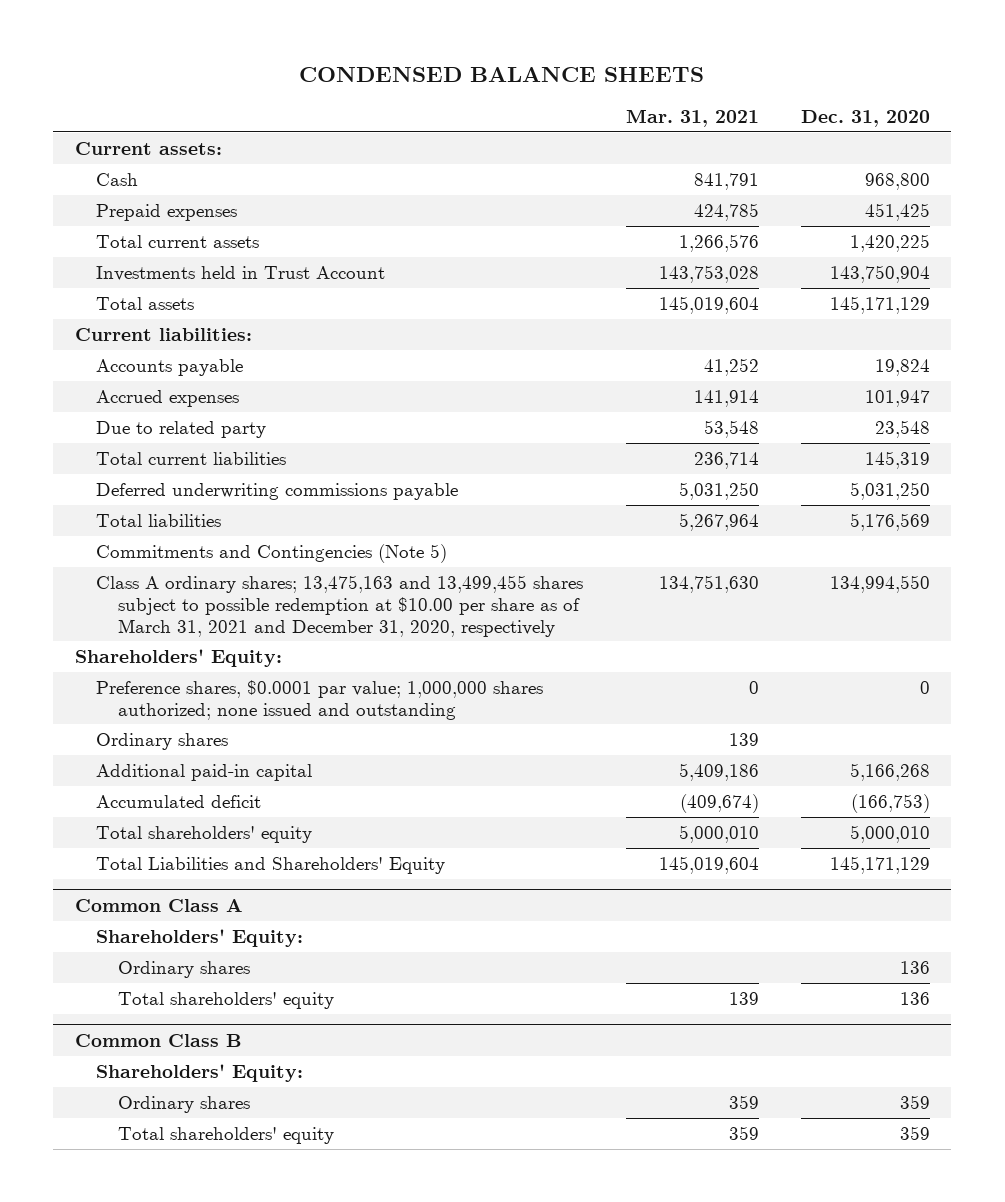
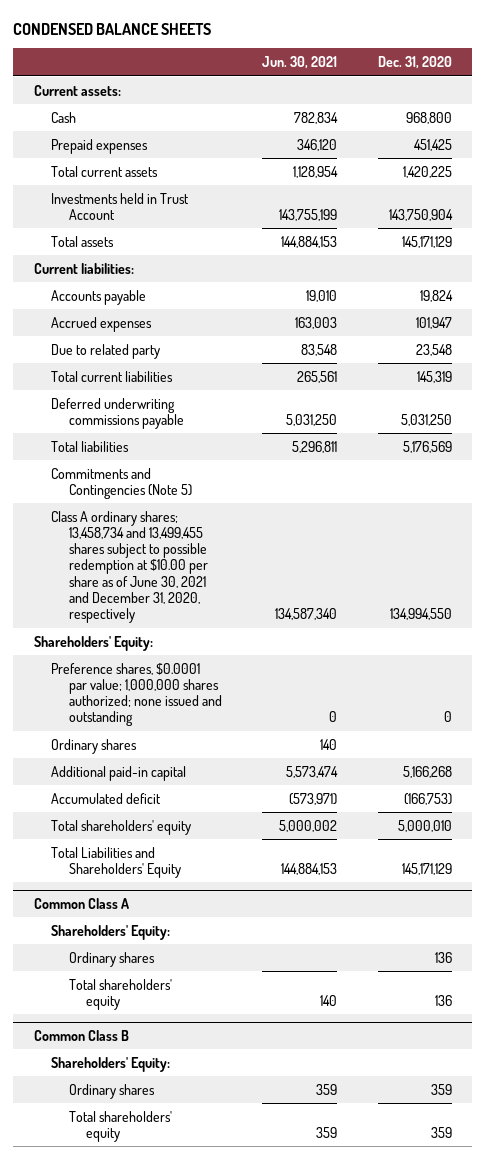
- | Mar. 31, 2021 | Dec. 31, 2020
+ | Jun. 30, 2021 | Dec. 31, 2020
- Class A ordinary shares; 13,475,163 and 13,499,455 shares subject to possible redemption at $10.00 per share as of March 31, 2021 and December 31, 2020, respectively | 134,751,630 | 134,994,550
+ Class A ordinary shares; 13,458,734 and 13,499,455 shares subject to possible redemption at $10.00 per share as of June 30, 2021 and December 31, 2020, respectively | 134,587,340 | 134,994,550

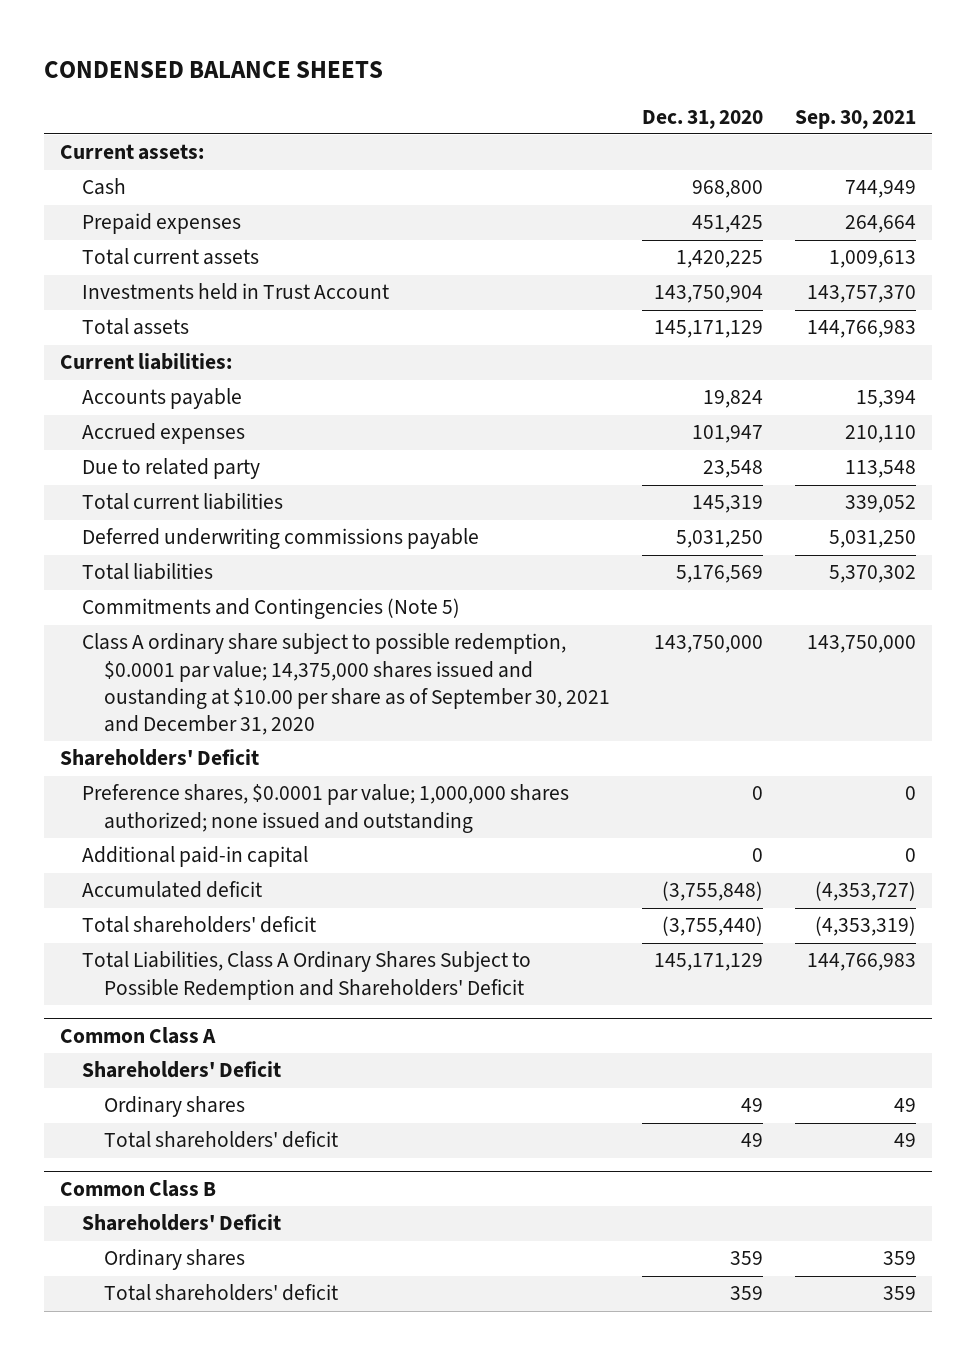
- | Jun. 30, 2021 | Dec. 31, 2020
+ | Dec. 31, 2020 | Sep. 30, 2021
- Class A ordinary shares; 13,458,734 and 13,499,455 shares subject to possible redemption at $10.00 per share as of June 30, 2021 and December 31, 2020, respectively | 134,587,340 | 134,994,550
- Shareholders' Equity:
+ Class A ordinary share subject to possible redemption, $0.0001 par value; 14,375,000 shares issued and oustanding at $10.00 per share as of September 30, 2021 and December 31, 2020 | 143,750,000 | 143,750,000
+ Shareholders' Deficit
- Ordinary shares | 140 |
- Additional paid-in capital | 5,573,474 | 5,166,268
- Accumulated deficit | (573,971) | (166,753)
- Total shareholders' equity | 5,000,002 | 5,000,010
- Total Liabilities and Shareholders' Equity | 144,884,153 | 145,171,129
+ Additional paid-in capital | 0 | 0
+ Accumulated deficit | (3,755,848) | (4,353,727)
+ Total shareholders' deficit | (3,755,440) | (4,353,319)
+ Total Liabilities, Class A Ordinary Shares Subject to Possible Redemption and Shareholders' Deficit | 145,171,129 | 144,766,983
@ Common Class A
- Shareholders' Equity:
- Ordinary shares | | 136
- Total shareholders' equity | 140 | 136
+ Shareholders' Deficit
+ Ordinary shares | 49 | 49
+ Total shareholders' deficit | 49 | 49
@ Common Class B
- Shareholders' Equity:
+ Shareholders' Deficit
- Total shareholders' equity | 359 | 359
+ Total shareholders' deficit | 359 | 359

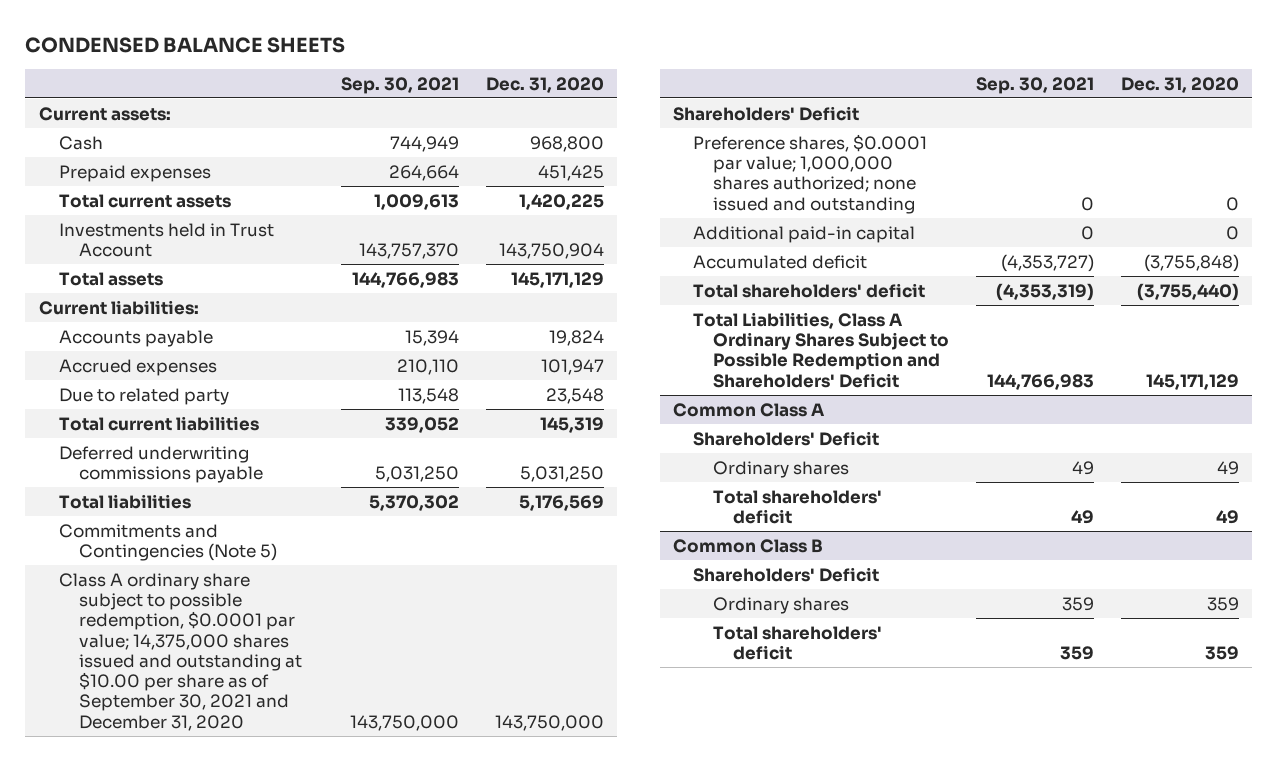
- | Dec. 31, 2020 | Sep. 30, 2021
+ | Sep. 30, 2021 | Dec. 31, 2020
- Class A ordinary share subject to possible redemption, $0.0001 par value; 14,375,000 shares issued and oustanding at $10.00 per share as of September 30, 2021 and December 31, 2020 | 143,750,000 | 143,750,000
+ Class A ordinary share subject to possible redemption, $0.0001 par value; 14,375,000 shares issued and outstanding at $10.00 per share as of September 30, 2021 and December 31, 2020 | 143,750,000 | 143,750,000

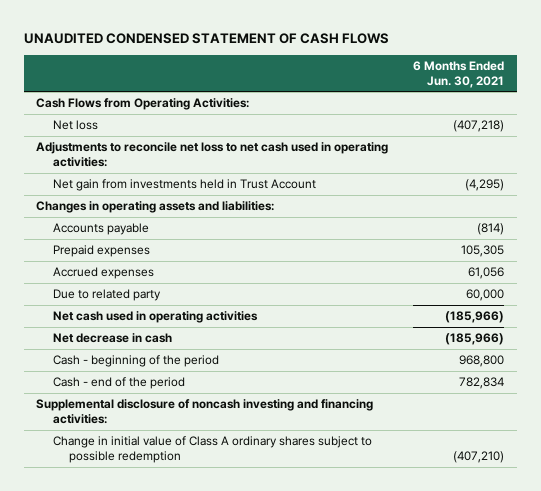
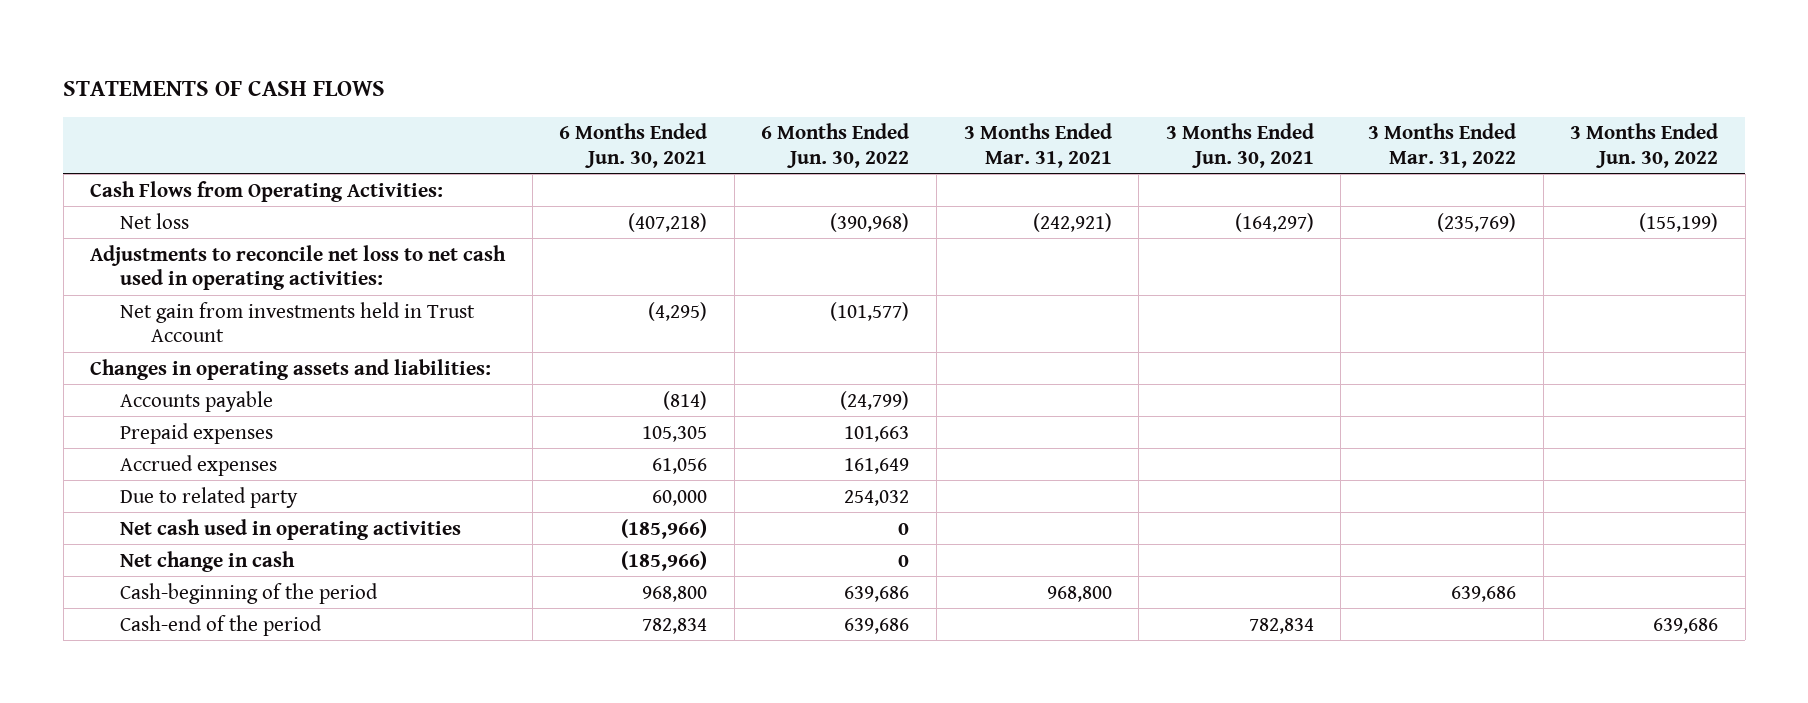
- UNAUDITED CONDENSED STATEMENT OF CASH FLOWS
+ STATEMENTS OF CASH FLOWS
- | 6 Months Ended Jun. 30, 2021
+ | 6 Months Ended Jun. 30, 2021 | 6 Months Ended Jun. 30, 2022 | 3 Months Ended Mar. 31, 2021 | 3 Months Ended Jun. 30, 2021 | 3 Months Ended Mar. 31, 2022 | 3 Months Ended Jun. 30, 2022
- Net decrease in cash | (185,966)
- Cash - beginning of the period | 968,800
- Cash - end of the period | 782,834
- Supplemental disclosure of noncash investing and financing activities:
- Change in initial value of Class A ordinary shares subject to possible redemption | (407,210)
+ Net change in cash | (185,966) | 0 | | | |
+ Cash-beginning of the period | 968,800 | 639,686 | 968,800 | | 639,686 |
+ Cash-end of the period | 782,834 | 639,686 | | 782,834 | | 639,686

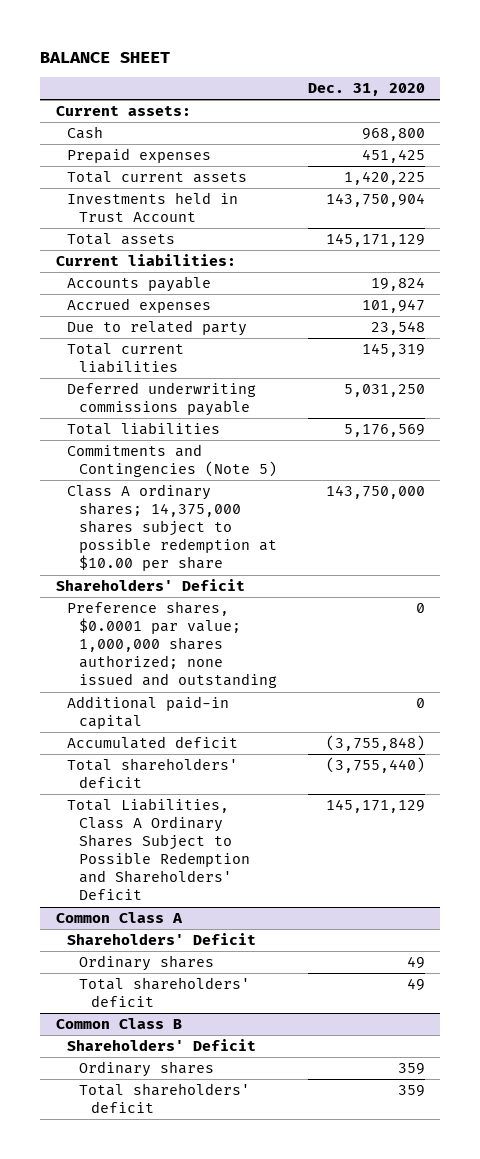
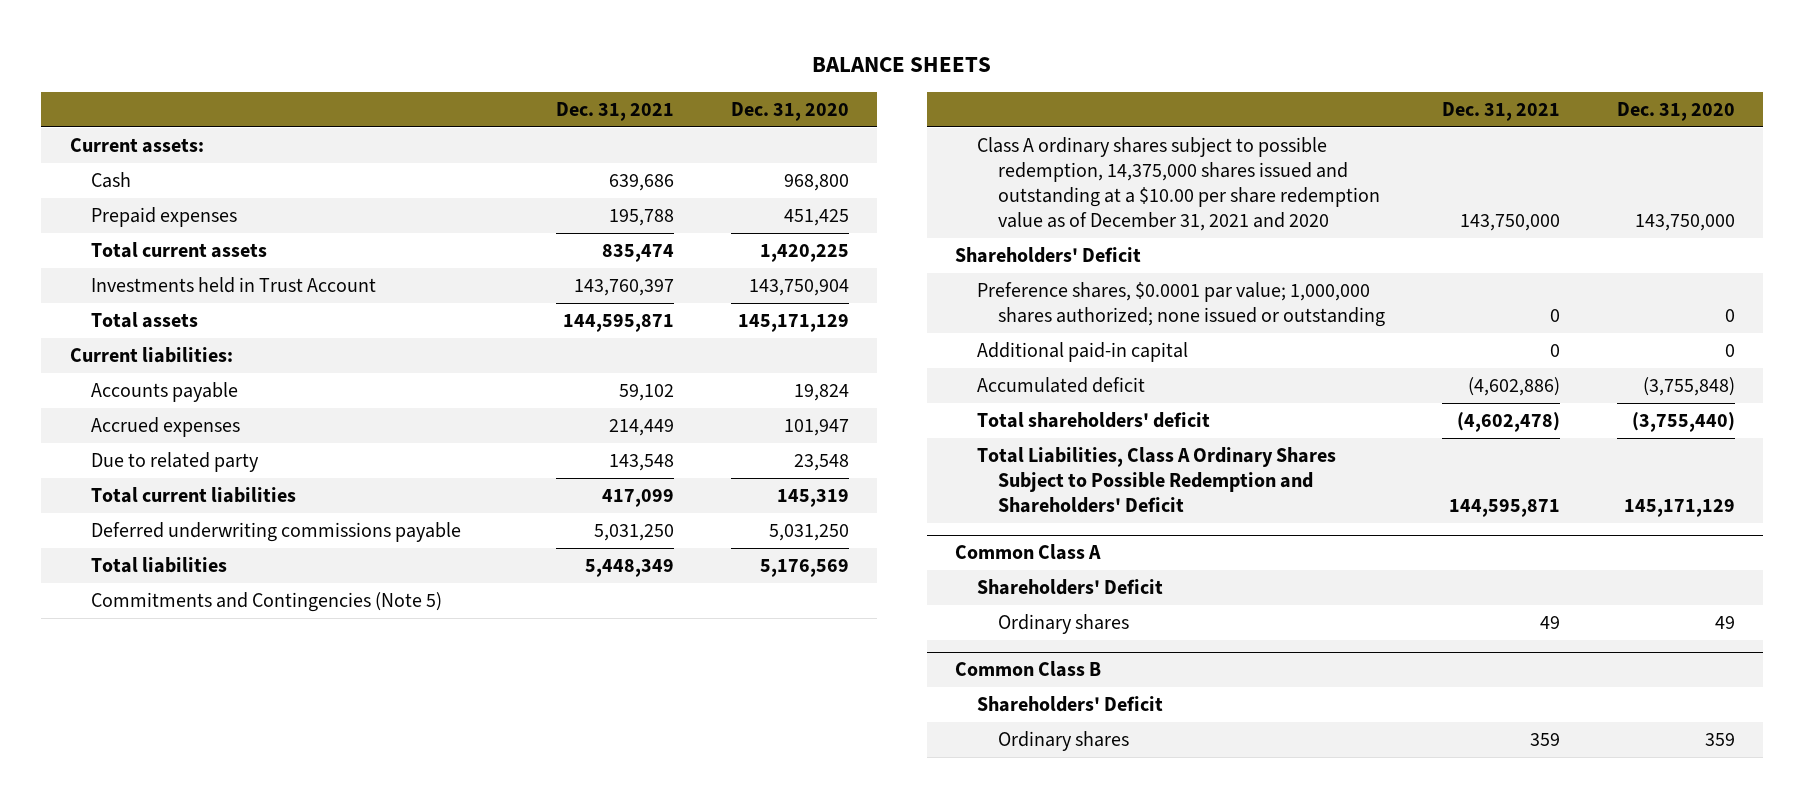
- BALANCE SHEET
+ BALANCE SHEETS
- | Dec. 31, 2020
+ | Dec. 31, 2021 | Dec. 31, 2020
- Class A ordinary shares; 14,375,000 shares subject to possible redemption at $10.00 per share | 143,750,000
+ Class A ordinary shares subject to possible redemption, 14,375,000 shares issued and outstanding at a $10.00 per share redemption value as of December 31, 2021 and 2020 | 143,750,000 | 143,750,000
- Preference shares, $0.0001 par value; 1,000,000 shares authorized; none issued and outstanding | 0
+ Preference shares, $0.0001 par value; 1,000,000 shares authorized; none issued or outstanding | 0 | 0
@ Common Class A
- Total shareholders' deficit | 49
@ Common Class B
- Total shareholders' deficit | 359

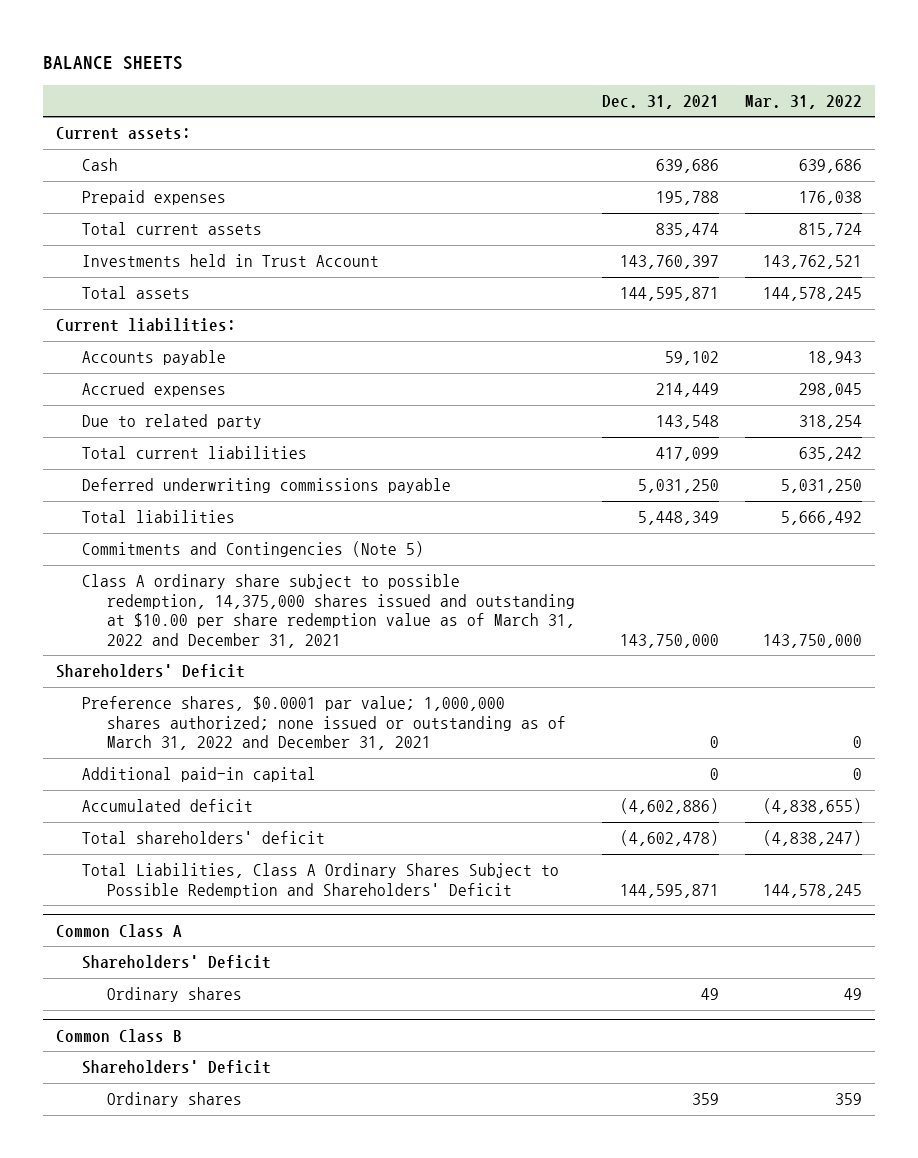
- | Dec. 31, 2021 | Dec. 31, 2020
+ | Dec. 31, 2021 | Mar. 31, 2022
- Class A ordinary shares subject to possible redemption, 14,375,000 shares issued and outstanding at a $10.00 per share redemption value as of December 31, 2021 and 2020 | 143,750,000 | 143,750,000
+ Class A ordinary share subject to possible redemption, 14,375,000 shares issued and outstanding at $10.00 per share redemption value as of March 31, 2022 and December 31, 2021 | 143,750,000 | 143,750,000
- Preference shares, $0.0001 par value; 1,000,000 shares authorized; none issued or outstanding | 0 | 0
+ Preference shares, $0.0001 par value; 1,000,000 shares authorized; none issued or outstanding as of March 31, 2022 and December 31, 2021 | 0 | 0

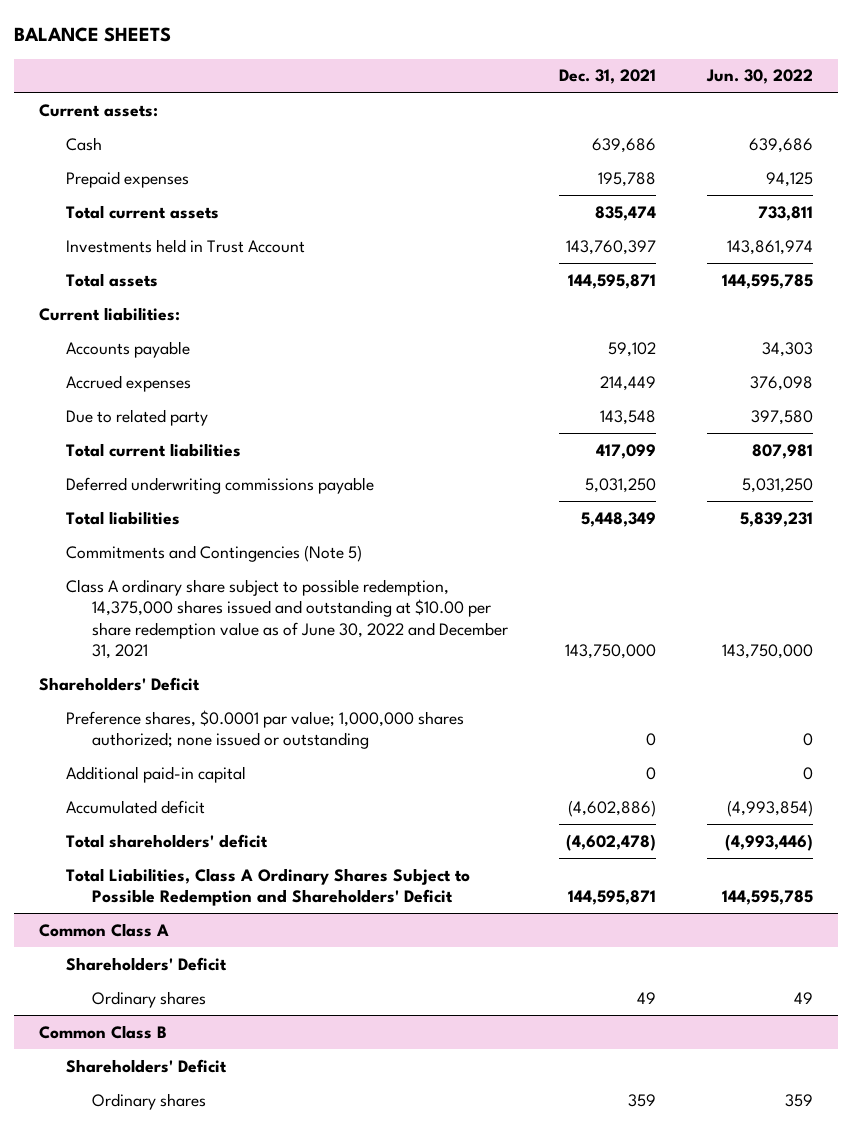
- | Dec. 31, 2021 | Mar. 31, 2022
+ | Dec. 31, 2021 | Jun. 30, 2022
- Class A ordinary share subject to possible redemption, 14,375,000 shares issued and outstanding at $10.00 per share redemption value as of March 31, 2022 and December 31, 2021 | 143,750,000 | 143,750,000
+ Class A ordinary share subject to possible redemption, 14,375,000 shares issued and outstanding at $10.00 per share redemption value as of June 30, 2022 and December 31, 2021 | 143,750,000 | 143,750,000
- Preference shares, $0.0001 par value; 1,000,000 shares authorized; none issued or outstanding as of March 31, 2022 and December 31, 2021 | 0 | 0
+ Preference shares, $0.0001 par value; 1,000,000 shares authorized; none issued or outstanding | 0 | 0

